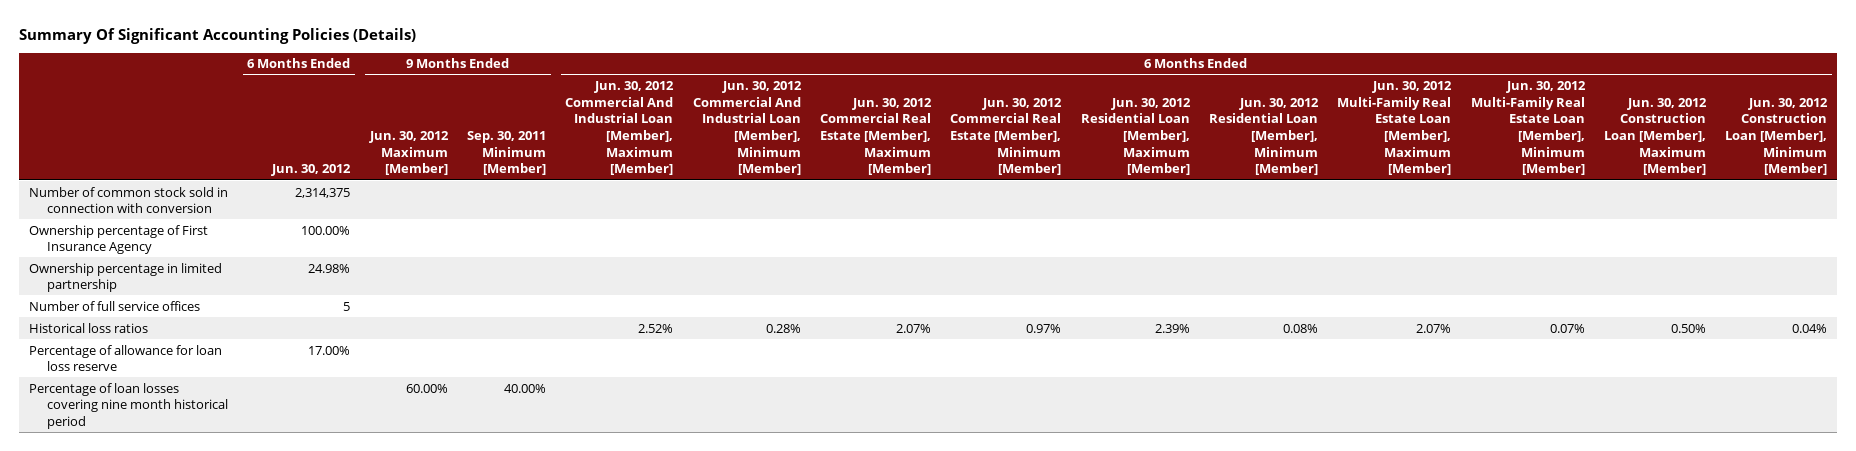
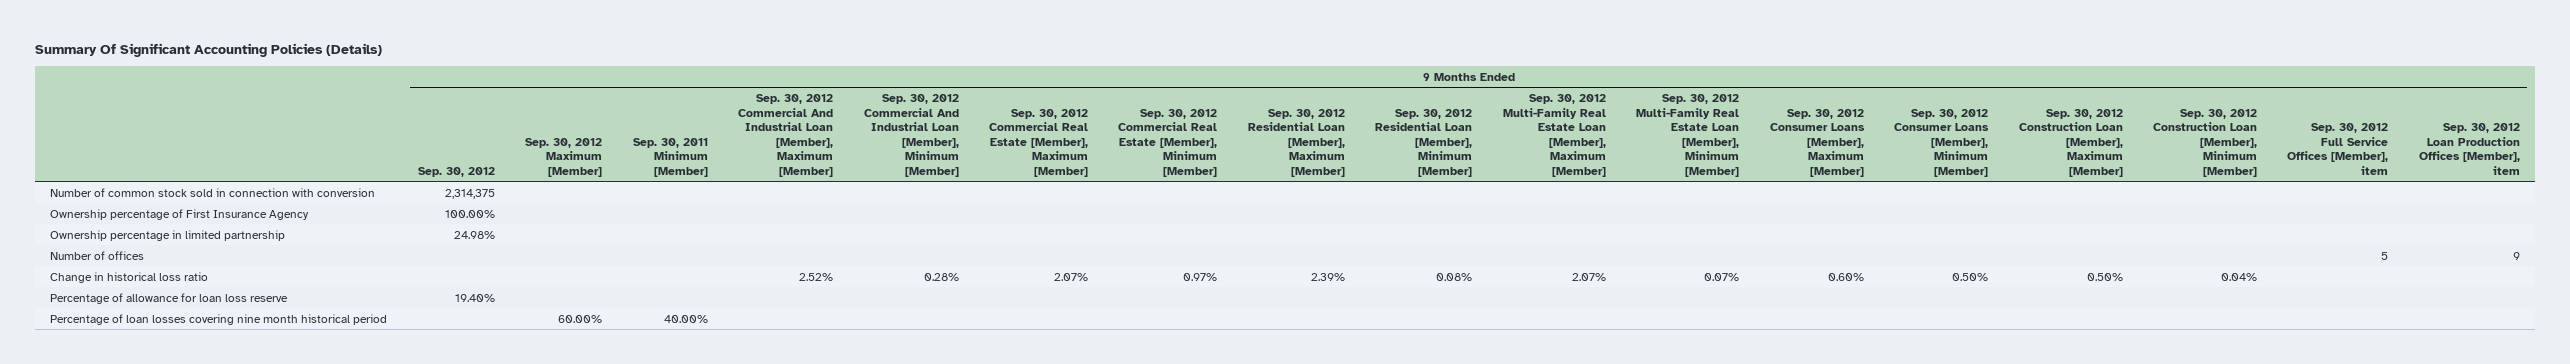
- | 6 Months Ended Jun. 30, 2012 | 9 Months Ended Jun. 30, 2012 Maximum [Member] | 9 Months Ended Sep. 30, 2011 Minimum [Member] | 6 Months Ended Jun. 30, 2012 Commercial And Industrial Loan [Member], Maximum [Member] | 6 Months Ended Jun. 30, 2012 Commercial And Industrial Loan [Member], Minimum [Member] | 6 Months Ended Jun. 30, 2012 Commercial Real Estate [Member], Maximum [Member] | 6 Months Ended Jun. 30, 2012 Commercial Real Estate [Member], Minimum [Member] | 6 Months Ended Jun. 30, 2012 Residential Loan [Member], Maximum [Member] | 6 Months Ended Jun. 30, 2012 Residential Loan [Member], Minimum [Member] | 6 Months Ended Jun. 30, 2012 Multi-Family Real Estate Loan [Member], Maximum [Member] | 6 Months Ended Jun. 30, 2012 Multi-Family Real Estate Loan [Member], Minimum [Member] | 6 Months Ended Jun. 30, 2012 Construction Loan [Member], Maximum [Member] | 6 Months Ended Jun. 30, 2012 Construction Loan [Member], Minimum [Member]
+ | 9 Months Ended Sep. 30, 2012 | 9 Months Ended Sep. 30, 2012 Maximum [Member] | 9 Months Ended Sep. 30, 2011 Minimum [Member] | 9 Months Ended Sep. 30, 2012 Commercial And Industrial Loan [Member], Maximum [Member] | 9 Months Ended Sep. 30, 2012 Commercial And Industrial Loan [Member], Minimum [Member] | 9 Months Ended Sep. 30, 2012 Commercial Real Estate [Member], Maximum [Member] | 9 Months Ended Sep. 30, 2012 Commercial Real Estate [Member], Minimum [Member] | 9 Months Ended Sep. 30, 2012 Residential Loan [Member], Maximum [Member] | 9 Months Ended Sep. 30, 2012 Residential Loan [Member], Minimum [Member] | 9 Months Ended Sep. 30, 2012 Multi-Family Real Estate Loan [Member], Maximum [Member] | 9 Months Ended Sep. 30, 2012 Multi-Family Real Estate Loan [Member], Minimum [Member] | 9 Months Ended Sep. 30, 2012 Consumer Loans [Member], Maximum [Member] | 9 Months Ended Sep. 30, 2012 Consumer Loans [Member], Minimum [Member] | 9 Months Ended Sep. 30, 2012 Construction Loan [Member], Maximum [Member] | 9 Months Ended Sep. 30, 2012 Construction Loan [Member], Minimum [Member] | 9 Months Ended Sep. 30, 2012 Full Service Offices [Member], item | 9 Months Ended Sep. 30, 2012 Loan Production Offices [Member], item
- Number of full service offices | 5 | | | | | | | | | | | |
- Historical loss ratios | | | | 2.52% | 0.28% | 2.07% | 0.97% | 2.39% | 0.08% | 2.07% | 0.07% | 0.50% | 0.04%
+ Number of offices | | | | | | | | | | | | | | | | 5 | 9
+ Change in historical loss ratio | | | | 2.52% | 0.28% | 2.07% | 0.97% | 2.39% | 0.08% | 2.07% | 0.07% | 0.60% | 0.50% | 0.50% | 0.04% | |

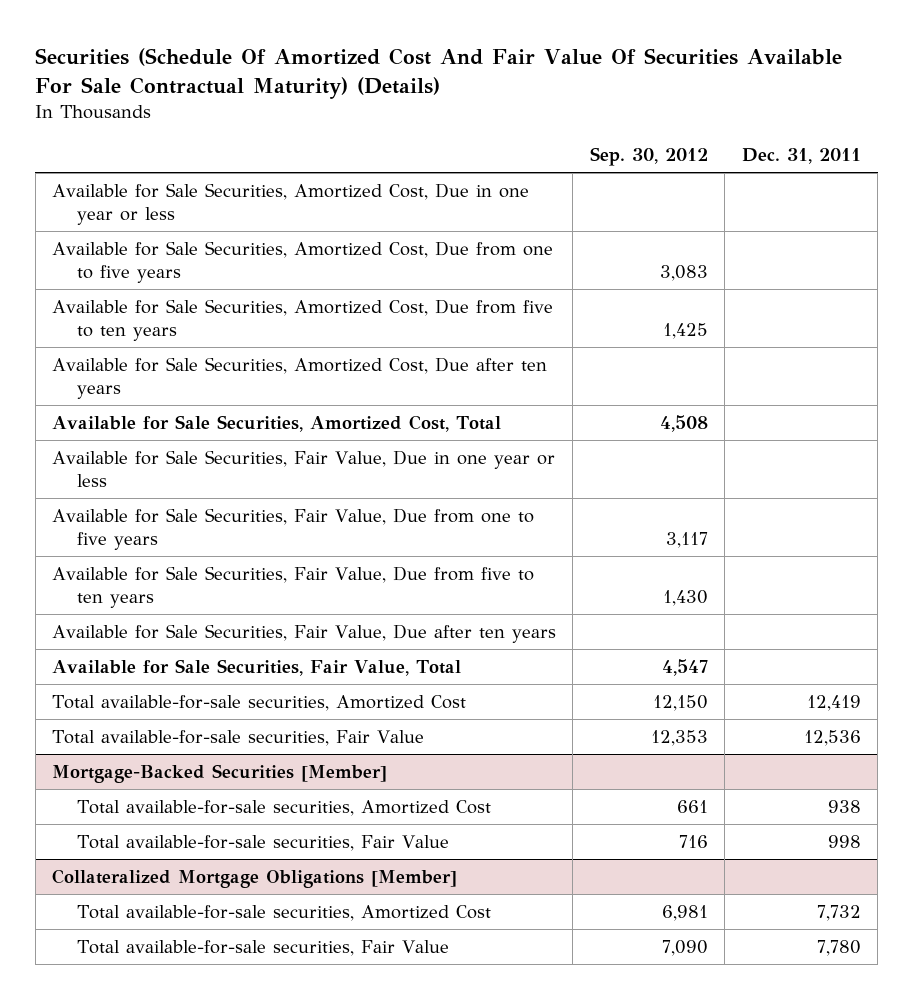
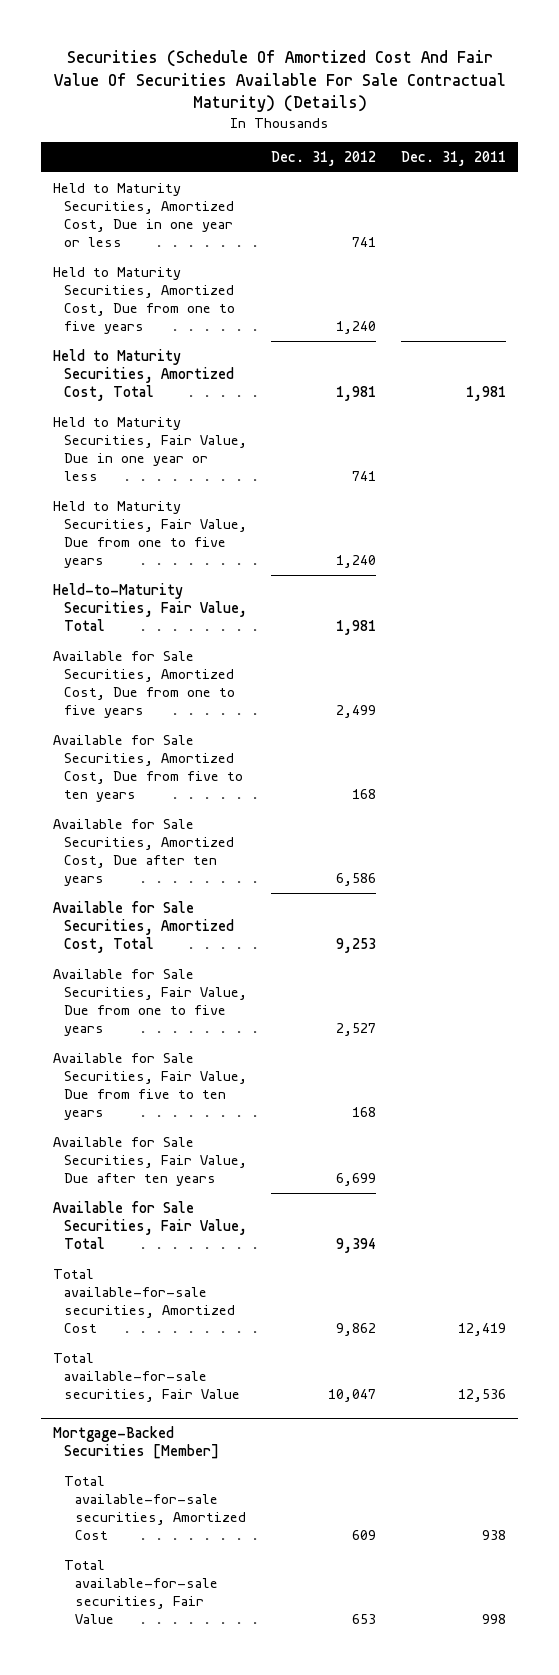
- | Sep. 30, 2012 | Dec. 31, 2011
+ | Dec. 31, 2012 | Dec. 31, 2011
- Available for Sale Securities, Amortized Cost, Due in one year or less
+ Held to Maturity Securities, Amortized Cost, Due in one year or less | 741 |
+ Held to Maturity Securities, Amortized Cost, Due from one to five years | 1,240 |
+ Held to Maturity Securities, Amortized Cost, Total | 1,981 | 1,981
+ Held to Maturity Securities, Fair Value, Due in one year or less | 741 |
+ Held to Maturity Securities, Fair Value, Due from one to five years | 1,240 |
+ Held-to-Maturity Securities, Fair Value, Total | 1,981 |
- Available for Sale Securities, Fair Value, Due in one year or less
- Collateralized Mortgage Obligations [Member]
- Total available-for-sale securities, Amortized Cost | 6,981 | 7,732
- Total available-for-sale securities, Fair Value | 7,090 | 7,780

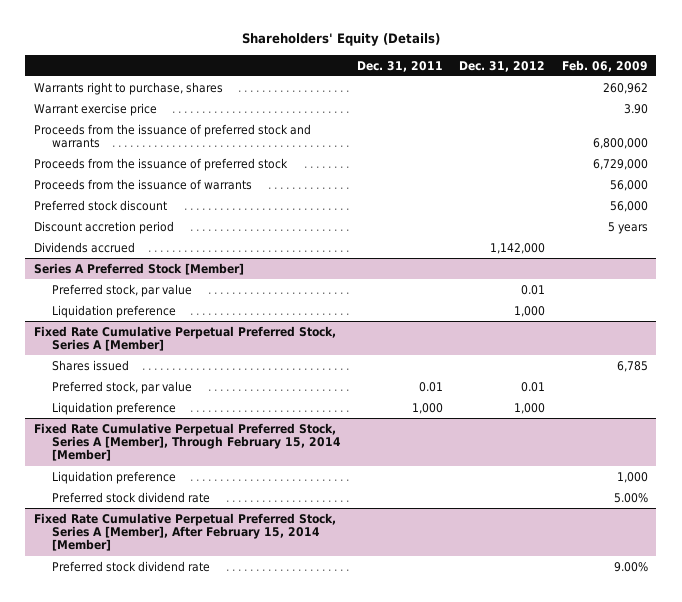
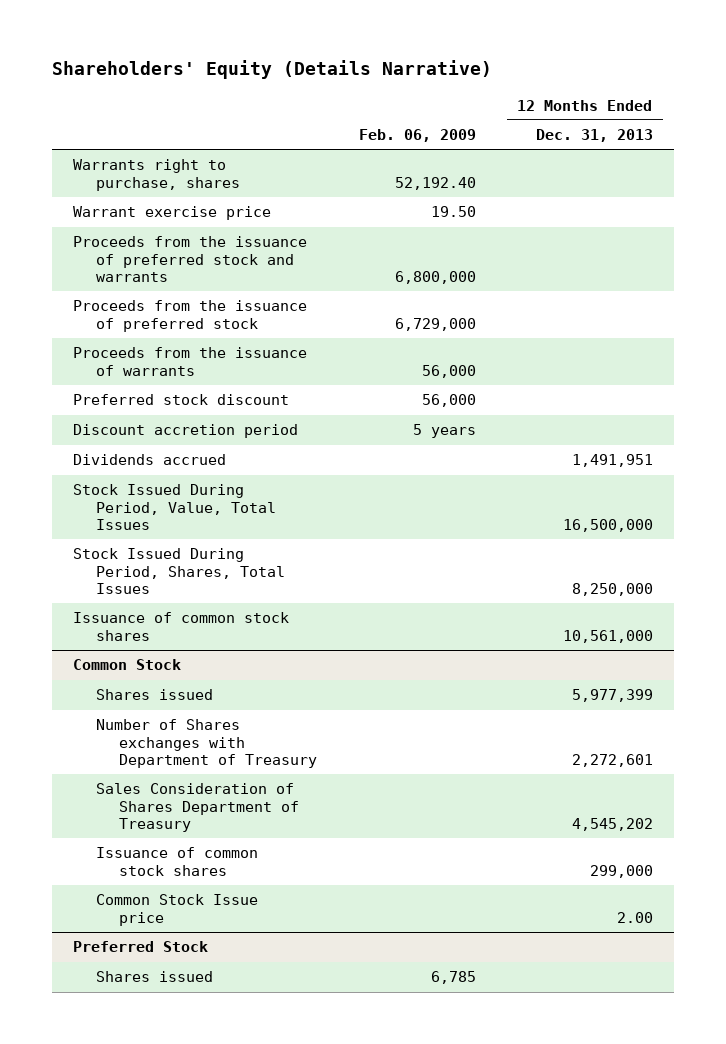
- Shareholders' Equity (Details)
+ Shareholders' Equity (Details Narrative)
- | Dec. 31, 2011 | Dec. 31, 2012 | Feb. 06, 2009
+ | Feb. 06, 2009 | 12 Months Ended Dec. 31, 2013
- Warrants right to purchase, shares | | | 260,962
- Warrant exercise price | | | 3.90
+ Warrants right to purchase, shares | 52,192.40 |
+ Warrant exercise price | 19.50 |
- Series A Preferred Stock [Member]
- Preferred stock, par value | | 0.01 |
- Liquidation preference | | 1,000 |
- Fixed Rate Cumulative Perpetual Preferred Stock, Series A [Member]
+ Stock Issued During Period, Value, Total Issues | | 16,500,000
+ Stock Issued During Period, Shares, Total Issues | | 8,250,000
+ Issuance of common stock shares | | 10,561,000
+ Common Stock
+ Shares issued | | 5,977,399
+ Number of Shares exchanges with Department of Treasury | | 2,272,601
+ Sales Consideration of Shares Department of Treasury | | 4,545,202
+ Issuance of common stock shares | | 299,000
+ Common Stock Issue price | | 2.00
+ Preferred Stock
- Preferred stock, par value | 0.01 | 0.01 |
- Liquidation preference | 1,000 | 1,000 |
- Fixed Rate Cumulative Perpetual Preferred Stock, Series A [Member], Through February 15, 2014 [Member]
- Liquidation preference | | | 1,000
- Preferred stock dividend rate | | | 5.00%
- Fixed Rate Cumulative Perpetual Preferred Stock, Series A [Member], After February 15, 2014 [Member]
- Preferred stock dividend rate | | | 9.00%

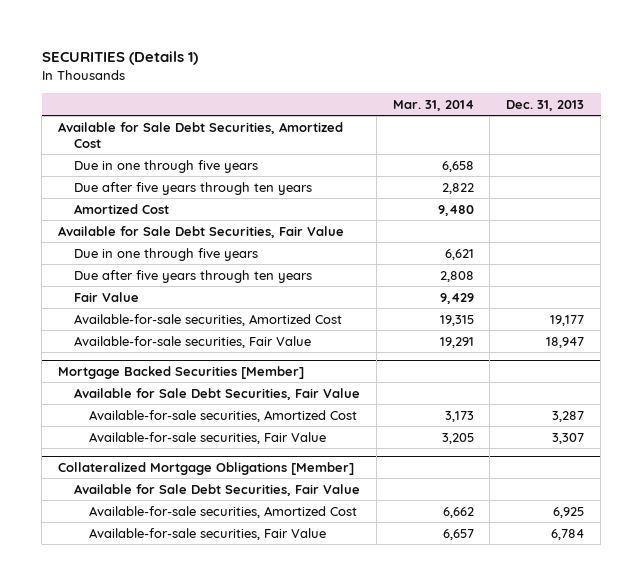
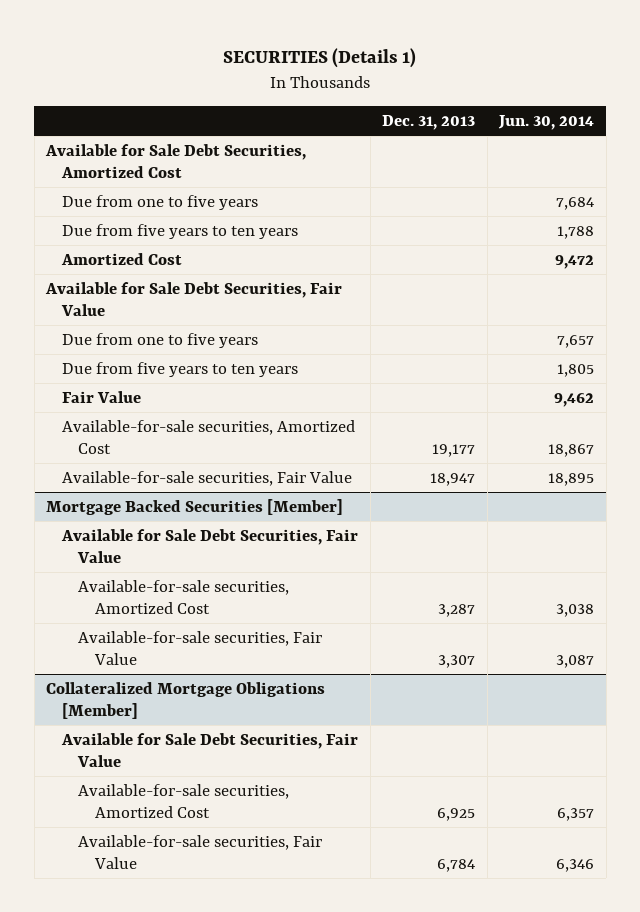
- | Mar. 31, 2014 | Dec. 31, 2013
+ | Dec. 31, 2013 | Jun. 30, 2014
- Due in one through five years | 6,658 |
- Due after five years through ten years | 2,822 |
+ Due from one to five years | | 7,684
+ Due from five years to ten years | | 1,788
- Due in one through five years | 6,621 |
- Due after five years through ten years | 2,808 |
+ Due from one to five years | | 7,657
+ Due from five years to ten years | | 1,805

